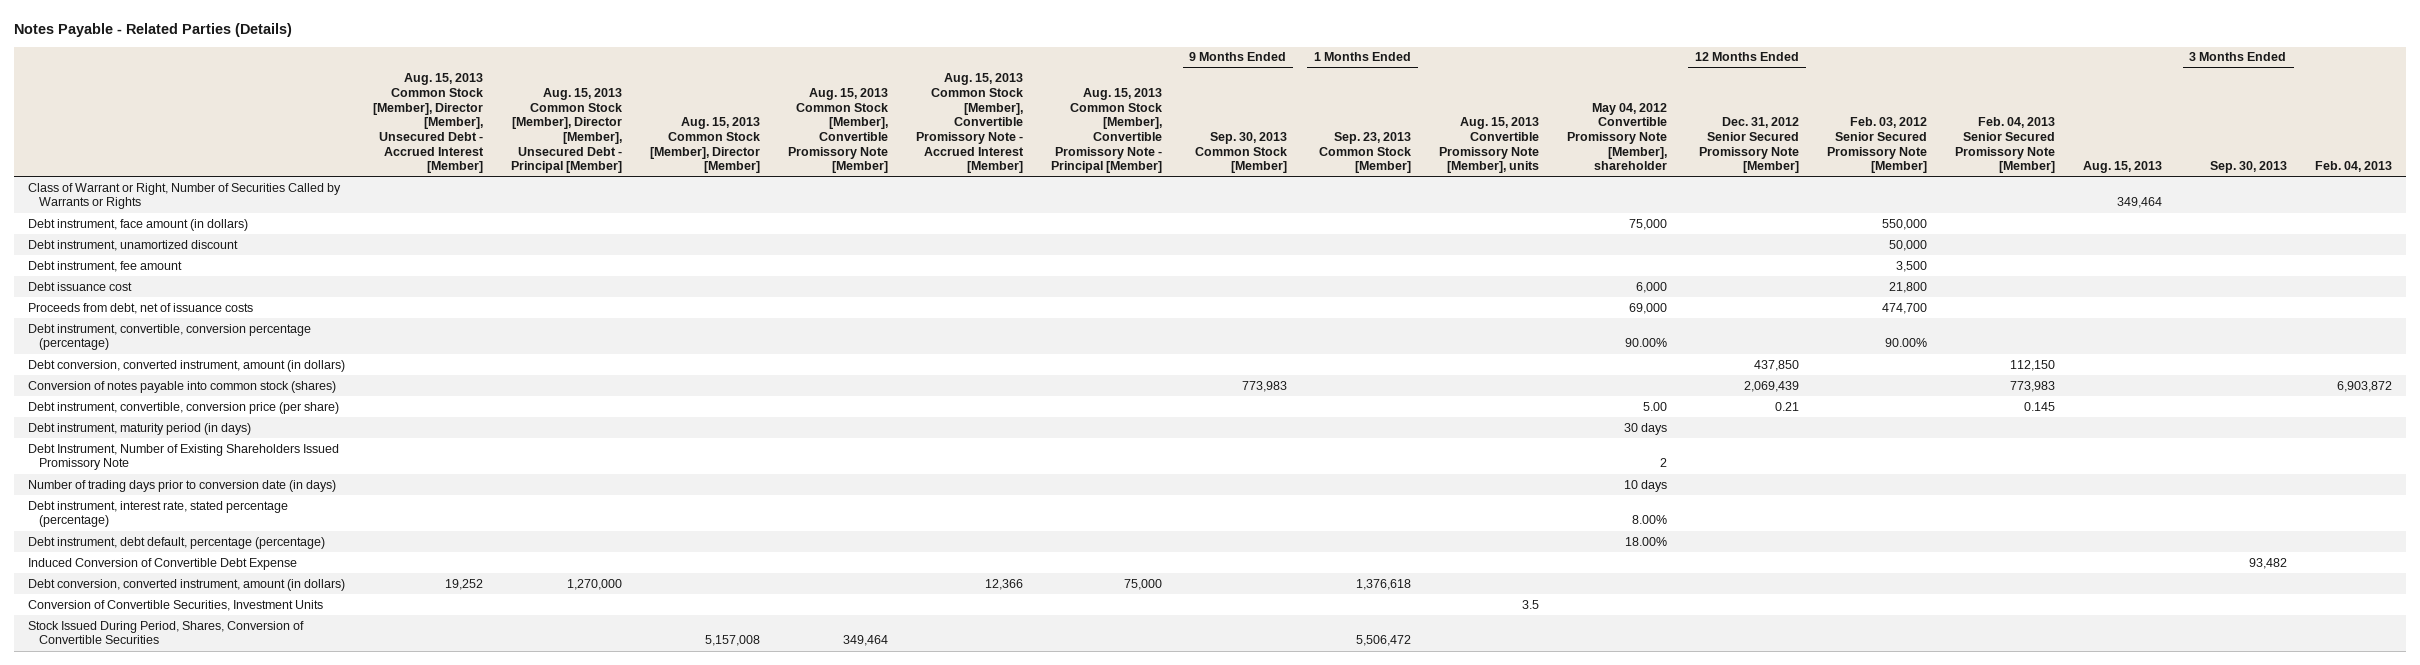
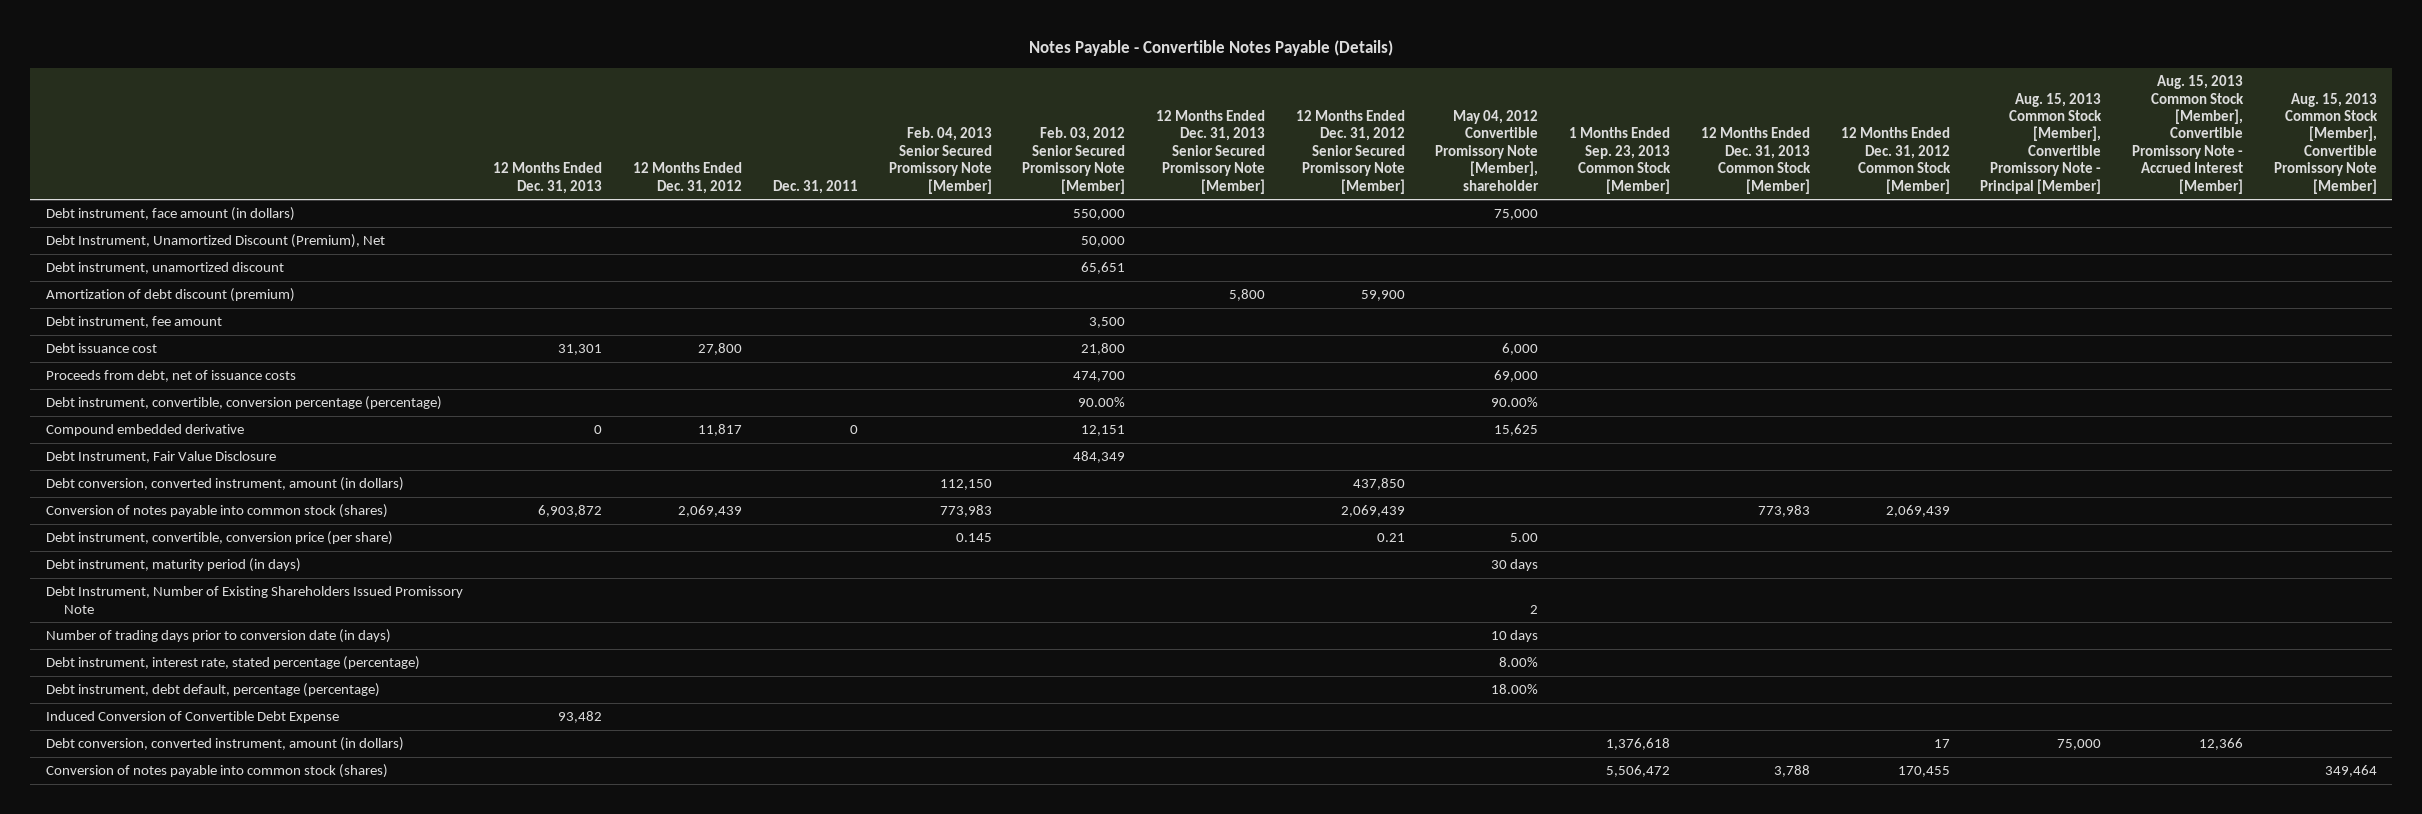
- Notes Payable - Related Parties (Details)
+ Notes Payable - Convertible Notes Payable (Details)
- | Aug. 15, 2013 Common Stock [Member], Director [Member], Unsecured Debt - Accrued Interest [Member] | Aug. 15, 2013 Common Stock [Member], Director [Member], Unsecured Debt - Principal [Member] | Aug. 15, 2013 Common Stock [Member], Director [Member] | Aug. 15, 2013 Common Stock [Member], Convertible Promissory Note [Member] | Aug. 15, 2013 Common Stock [Member], Convertible Promissory Note - Accrued Interest [Member] | Aug. 15, 2013 Common Stock [Member], Convertible Promissory Note - Principal [Member] | 9 Months Ended Sep. 30, 2013 Common Stock [Member] | 1 Months Ended Sep. 23, 2013 Common Stock [Member] | Aug. 15, 2013 Convertible Promissory Note [Member], units | May 04, 2012 Convertible Promissory Note [Member], shareholder | 12 Months Ended Dec. 31, 2012 Senior Secured Promissory Note [Member] | Feb. 03, 2012 Senior Secured Promissory Note [Member] | Feb. 04, 2013 Senior Secured Promissory Note [Member] | Aug. 15, 2013 | 3 Months Ended Sep. 30, 2013 | Feb. 04, 2013
+ | 12 Months Ended Dec. 31, 2013 | 12 Months Ended Dec. 31, 2012 | Dec. 31, 2011 | Feb. 04, 2013 Senior Secured Promissory Note [Member] | Feb. 03, 2012 Senior Secured Promissory Note [Member] | 12 Months Ended Dec. 31, 2013 Senior Secured Promissory Note [Member] | 12 Months Ended Dec. 31, 2012 Senior Secured Promissory Note [Member] | May 04, 2012 Convertible Promissory Note [Member], shareholder | 1 Months Ended Sep. 23, 2013 Common Stock [Member] | 12 Months Ended Dec. 31, 2013 Common Stock [Member] | 12 Months Ended Dec. 31, 2012 Common Stock [Member] | Aug. 15, 2013 Common Stock [Member], Convertible Promissory Note - Principal [Member] | Aug. 15, 2013 Common Stock [Member], Convertible Promissory Note - Accrued Interest [Member] | Aug. 15, 2013 Common Stock [Member], Convertible Promissory Note [Member]
- Class of Warrant or Right, Number of Securities Called by Warrants or Rights | | | | | | | | | | | | | | 349,464 | |
- Debt instrument, unamortized discount | | | | | | | | | | | | 50,000 | | | |
+ Debt Instrument, Unamortized Discount (Premium), Net | | | | | 50,000 | | | | | | | | |
+ Debt instrument, unamortized discount | | | | | 65,651 | | | | | | | | |
+ Amortization of debt discount (premium) | | | | | | 5,800 | 59,900 | | | | | | |
+ Compound embedded derivative | 0 | 11,817 | 0 | | 12,151 | | | 15,625 | | | | | |
+ Debt Instrument, Fair Value Disclosure | | | | | 484,349 | | | | | | | | |
- Conversion of Convertible Securities, Investment Units | | | | | | | | | 3.5 | | | | | | |
- Stock Issued During Period, Shares, Conversion of Convertible Securities | | | 5,157,008 | 349,464 | | | | 5,506,472 | | | | | | | |
+ Conversion of notes payable into common stock (shares) | | | | | | | | | 5,506,472 | 3,788 | 170,455 | | | 349,464

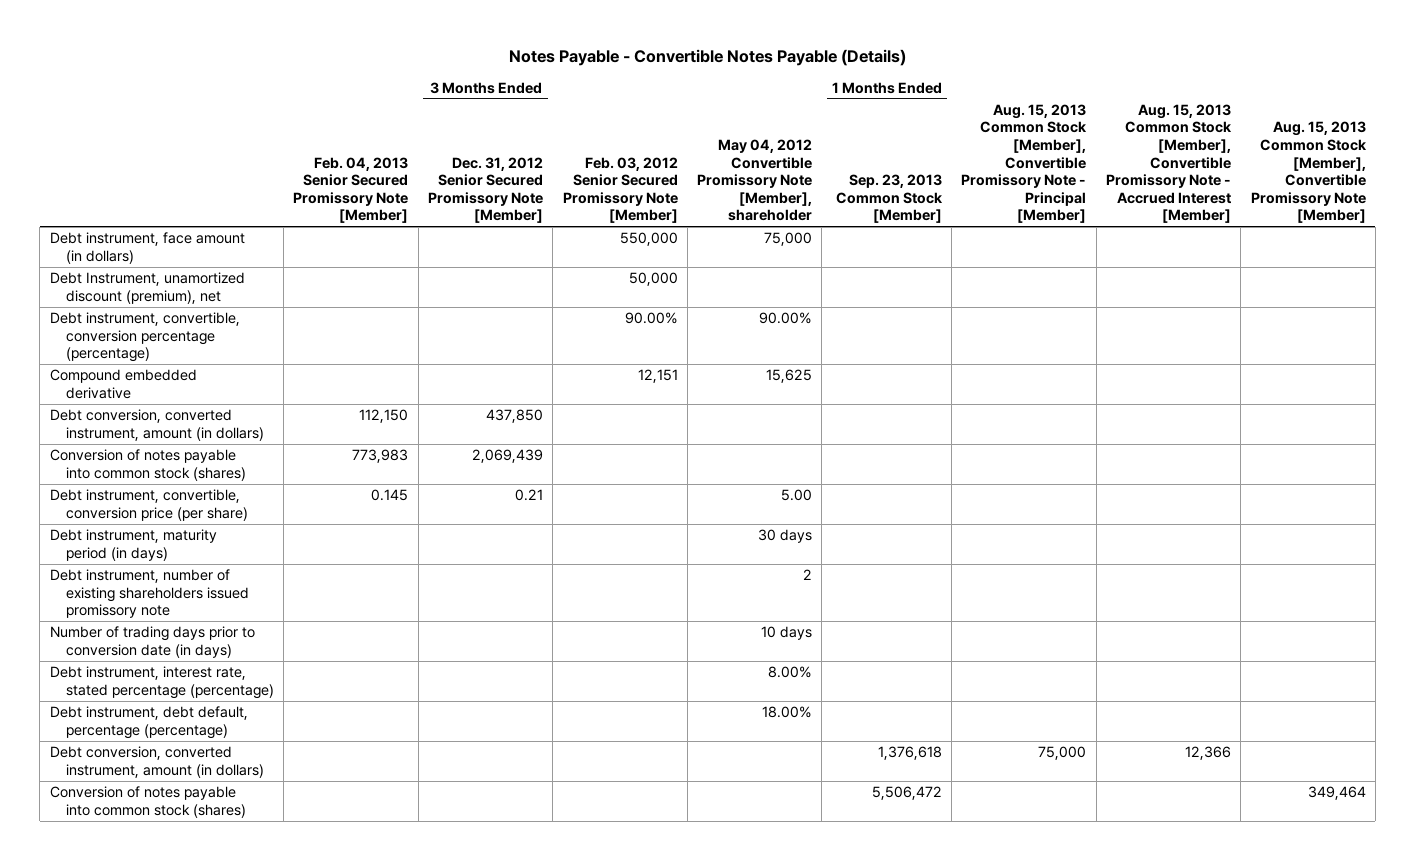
- | 12 Months Ended Dec. 31, 2013 | 12 Months Ended Dec. 31, 2012 | Dec. 31, 2011 | Feb. 04, 2013 Senior Secured Promissory Note [Member] | Feb. 03, 2012 Senior Secured Promissory Note [Member] | 12 Months Ended Dec. 31, 2013 Senior Secured Promissory Note [Member] | 12 Months Ended Dec. 31, 2012 Senior Secured Promissory Note [Member] | May 04, 2012 Convertible Promissory Note [Member], shareholder | 1 Months Ended Sep. 23, 2013 Common Stock [Member] | 12 Months Ended Dec. 31, 2013 Common Stock [Member] | 12 Months Ended Dec. 31, 2012 Common Stock [Member] | Aug. 15, 2013 Common Stock [Member], Convertible Promissory Note - Principal [Member] | Aug. 15, 2013 Common Stock [Member], Convertible Promissory Note - Accrued Interest [Member] | Aug. 15, 2013 Common Stock [Member], Convertible Promissory Note [Member]
+ | Feb. 04, 2013 Senior Secured Promissory Note [Member] | 3 Months Ended Dec. 31, 2012 Senior Secured Promissory Note [Member] | Feb. 03, 2012 Senior Secured Promissory Note [Member] | May 04, 2012 Convertible Promissory Note [Member], shareholder | 1 Months Ended Sep. 23, 2013 Common Stock [Member] | Aug. 15, 2013 Common Stock [Member], Convertible Promissory Note - Principal [Member] | Aug. 15, 2013 Common Stock [Member], Convertible Promissory Note - Accrued Interest [Member] | Aug. 15, 2013 Common Stock [Member], Convertible Promissory Note [Member]
- Debt Instrument, Unamortized Discount (Premium), Net | | | | | 50,000 | | | | | | | | |
- Debt instrument, unamortized discount | | | | | 65,651 | | | | | | | | |
- Amortization of debt discount (premium) | | | | | | 5,800 | 59,900 | | | | | | |
- Debt instrument, fee amount | | | | | 3,500 | | | | | | | | |
- Debt issuance cost | 31,301 | 27,800 | | | 21,800 | | | 6,000 | | | | | |
- Proceeds from debt, net of issuance costs | | | | | 474,700 | | | 69,000 | | | | | |
+ Debt Instrument, unamortized discount (premium), net | | | 50,000 | | | | |
- Debt Instrument, Fair Value Disclosure | | | | | 484,349 | | | | | | | | |
- Debt Instrument, Number of Existing Shareholders Issued Promissory Note | | | | | | | | 2 | | | | | |
+ Debt instrument, number of existing shareholders issued promissory note | | | | 2 | | | |
- Induced Conversion of Convertible Debt Expense | 93,482 | | | | | | | | | | | | |

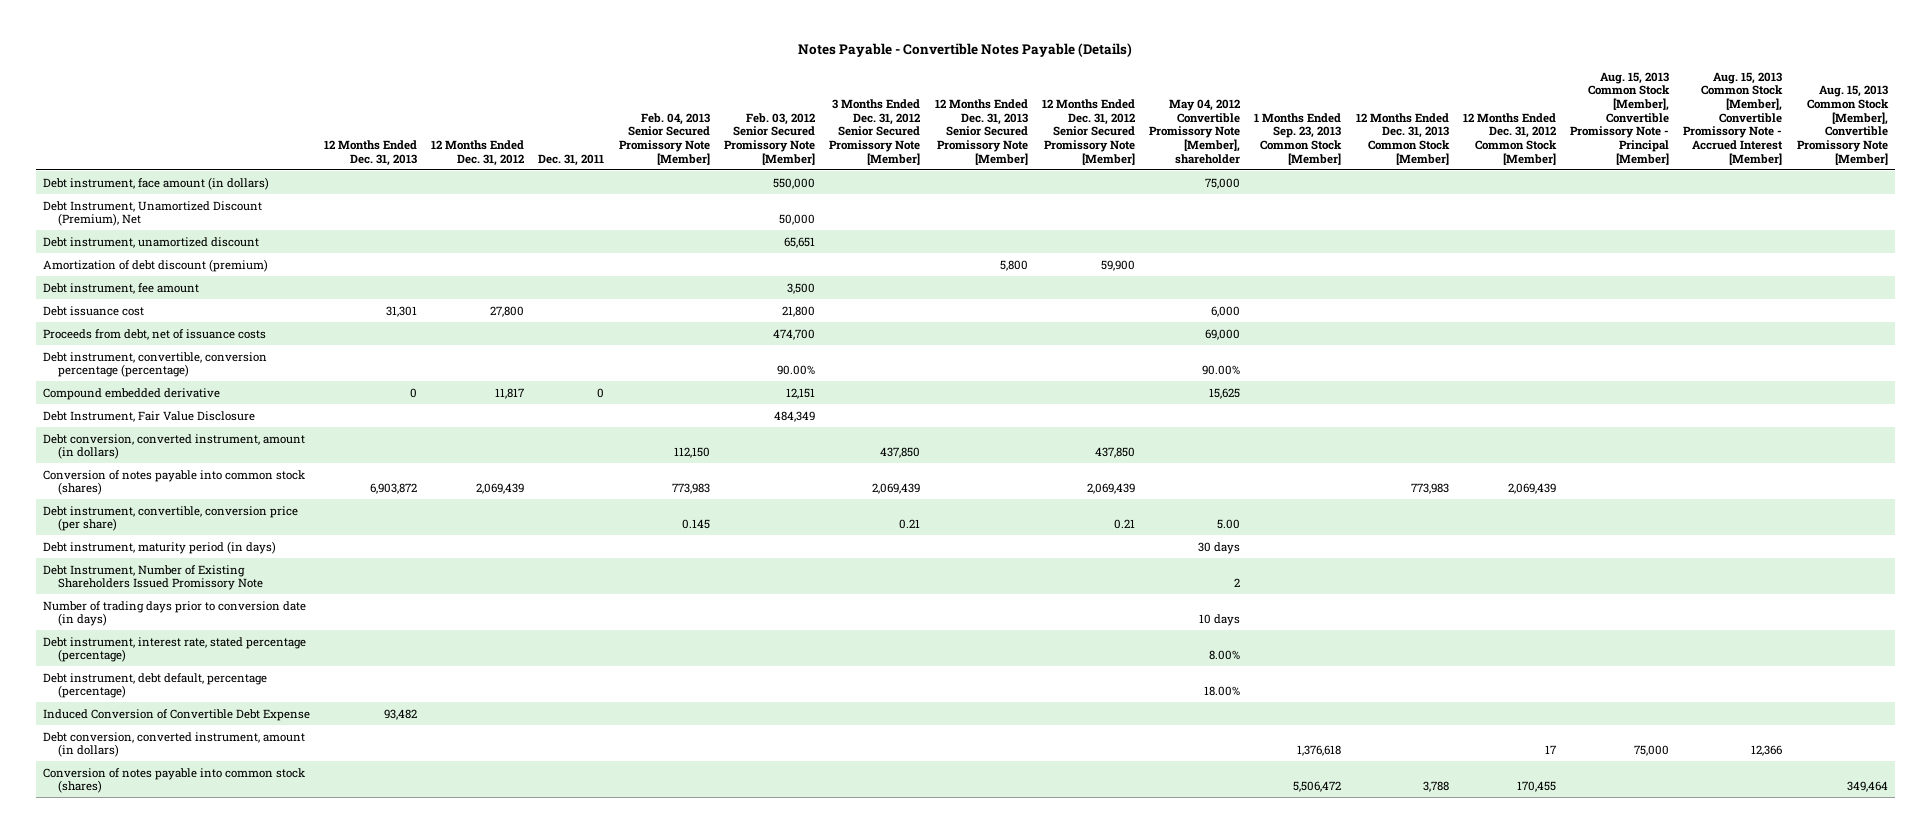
- | Feb. 04, 2013 Senior Secured Promissory Note [Member] | 3 Months Ended Dec. 31, 2012 Senior Secured Promissory Note [Member] | Feb. 03, 2012 Senior Secured Promissory Note [Member] | May 04, 2012 Convertible Promissory Note [Member], shareholder | 1 Months Ended Sep. 23, 2013 Common Stock [Member] | Aug. 15, 2013 Common Stock [Member], Convertible Promissory Note - Principal [Member] | Aug. 15, 2013 Common Stock [Member], Convertible Promissory Note - Accrued Interest [Member] | Aug. 15, 2013 Common Stock [Member], Convertible Promissory Note [Member]
+ | 12 Months Ended Dec. 31, 2013 | 12 Months Ended Dec. 31, 2012 | Dec. 31, 2011 | Feb. 04, 2013 Senior Secured Promissory Note [Member] | Feb. 03, 2012 Senior Secured Promissory Note [Member] | 3 Months Ended Dec. 31, 2012 Senior Secured Promissory Note [Member] | 12 Months Ended Dec. 31, 2013 Senior Secured Promissory Note [Member] | 12 Months Ended Dec. 31, 2012 Senior Secured Promissory Note [Member] | May 04, 2012 Convertible Promissory Note [Member], shareholder | 1 Months Ended Sep. 23, 2013 Common Stock [Member] | 12 Months Ended Dec. 31, 2013 Common Stock [Member] | 12 Months Ended Dec. 31, 2012 Common Stock [Member] | Aug. 15, 2013 Common Stock [Member], Convertible Promissory Note - Principal [Member] | Aug. 15, 2013 Common Stock [Member], Convertible Promissory Note - Accrued Interest [Member] | Aug. 15, 2013 Common Stock [Member], Convertible Promissory Note [Member]
- Debt Instrument, unamortized discount (premium), net | | | 50,000 | | | | |
+ Debt Instrument, Unamortized Discount (Premium), Net | | | | | 50,000 | | | | | | | | | |
+ Debt instrument, unamortized discount | | | | | 65,651 | | | | | | | | | |
+ Amortization of debt discount (premium) | | | | | | | 5,800 | 59,900 | | | | | | |
+ Debt instrument, fee amount | | | | | 3,500 | | | | | | | | | |
+ Debt issuance cost | 31,301 | 27,800 | | | 21,800 | | | | 6,000 | | | | | |
+ Proceeds from debt, net of issuance costs | | | | | 474,700 | | | | 69,000 | | | | | |
+ Debt Instrument, Fair Value Disclosure | | | | | 484,349 | | | | | | | | | |
- Debt instrument, number of existing shareholders issued promissory note | | | | 2 | | | |
+ Debt Instrument, Number of Existing Shareholders Issued Promissory Note | | | | | | | | | 2 | | | | | |
+ Induced Conversion of Convertible Debt Expense | 93,482 | | | | | | | | | | | | | |

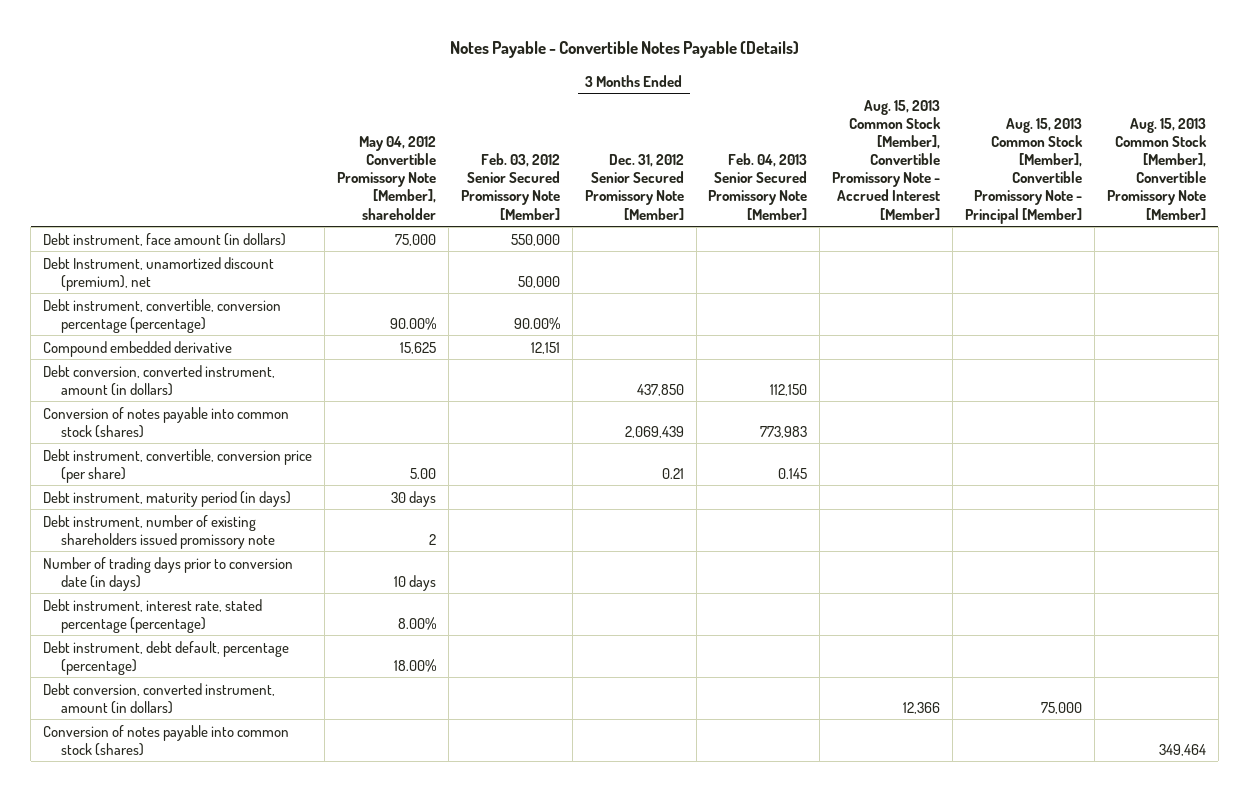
- | 12 Months Ended Dec. 31, 2013 | 12 Months Ended Dec. 31, 2012 | Dec. 31, 2011 | Feb. 04, 2013 Senior Secured Promissory Note [Member] | Feb. 03, 2012 Senior Secured Promissory Note [Member] | 3 Months Ended Dec. 31, 2012 Senior Secured Promissory Note [Member] | 12 Months Ended Dec. 31, 2013 Senior Secured Promissory Note [Member] | 12 Months Ended Dec. 31, 2012 Senior Secured Promissory Note [Member] | May 04, 2012 Convertible Promissory Note [Member], shareholder | 1 Months Ended Sep. 23, 2013 Common Stock [Member] | 12 Months Ended Dec. 31, 2013 Common Stock [Member] | 12 Months Ended Dec. 31, 2012 Common Stock [Member] | Aug. 15, 2013 Common Stock [Member], Convertible Promissory Note - Principal [Member] | Aug. 15, 2013 Common Stock [Member], Convertible Promissory Note - Accrued Interest [Member] | Aug. 15, 2013 Common Stock [Member], Convertible Promissory Note [Member]
+ | May 04, 2012 Convertible Promissory Note [Member], shareholder | Feb. 03, 2012 Senior Secured Promissory Note [Member] | 3 Months Ended Dec. 31, 2012 Senior Secured Promissory Note [Member] | Feb. 04, 2013 Senior Secured Promissory Note [Member] | Aug. 15, 2013 Common Stock [Member], Convertible Promissory Note - Accrued Interest [Member] | Aug. 15, 2013 Common Stock [Member], Convertible Promissory Note - Principal [Member] | Aug. 15, 2013 Common Stock [Member], Convertible Promissory Note [Member]
- Debt Instrument, Unamortized Discount (Premium), Net | | | | | 50,000 | | | | | | | | | |
- Debt instrument, unamortized discount | | | | | 65,651 | | | | | | | | | |
- Amortization of debt discount (premium) | | | | | | | 5,800 | 59,900 | | | | | | |
- Debt instrument, fee amount | | | | | 3,500 | | | | | | | | | |
- Debt issuance cost | 31,301 | 27,800 | | | 21,800 | | | | 6,000 | | | | | |
- Proceeds from debt, net of issuance costs | | | | | 474,700 | | | | 69,000 | | | | | |
+ Debt Instrument, unamortized discount (premium), net | | 50,000 | | | | |
- Debt Instrument, Fair Value Disclosure | | | | | 484,349 | | | | | | | | | |
- Debt Instrument, Number of Existing Shareholders Issued Promissory Note | | | | | | | | | 2 | | | | | |
+ Debt instrument, number of existing shareholders issued promissory note | 2 | | | | | |
- Induced Conversion of Convertible Debt Expense | 93,482 | | | | | | | | | | | | | |

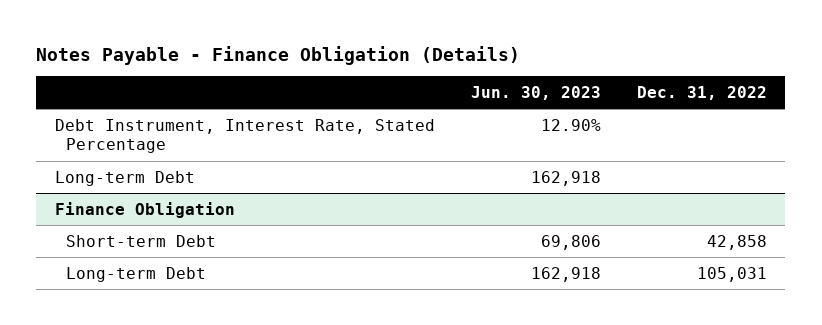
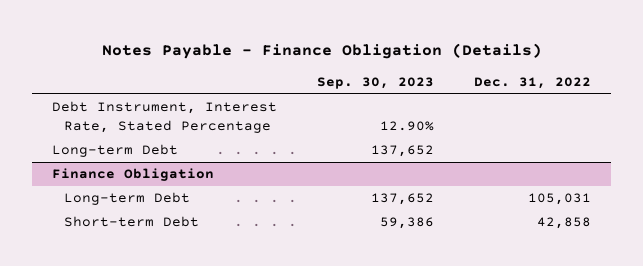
- | Jun. 30, 2023 | Dec. 31, 2022
+ | Sep. 30, 2023 | Dec. 31, 2022
@ Finance Obligation
moved down: Short-term Debt | 59,386 | 42,858

